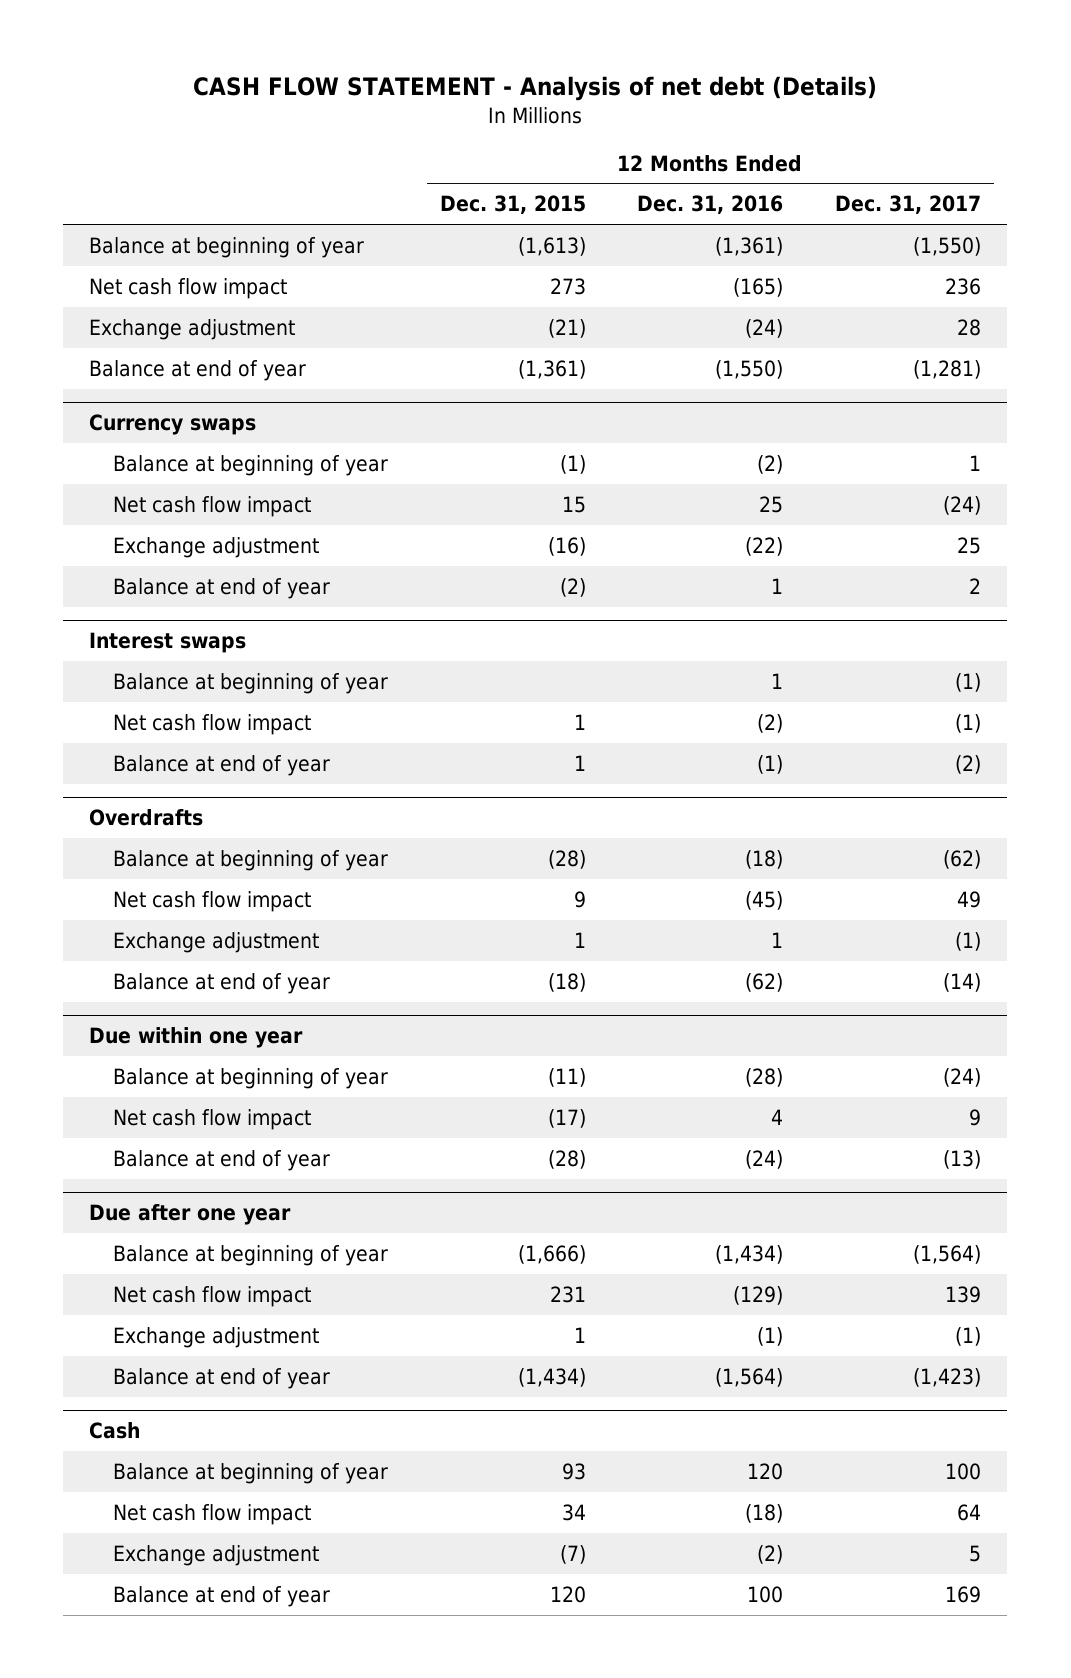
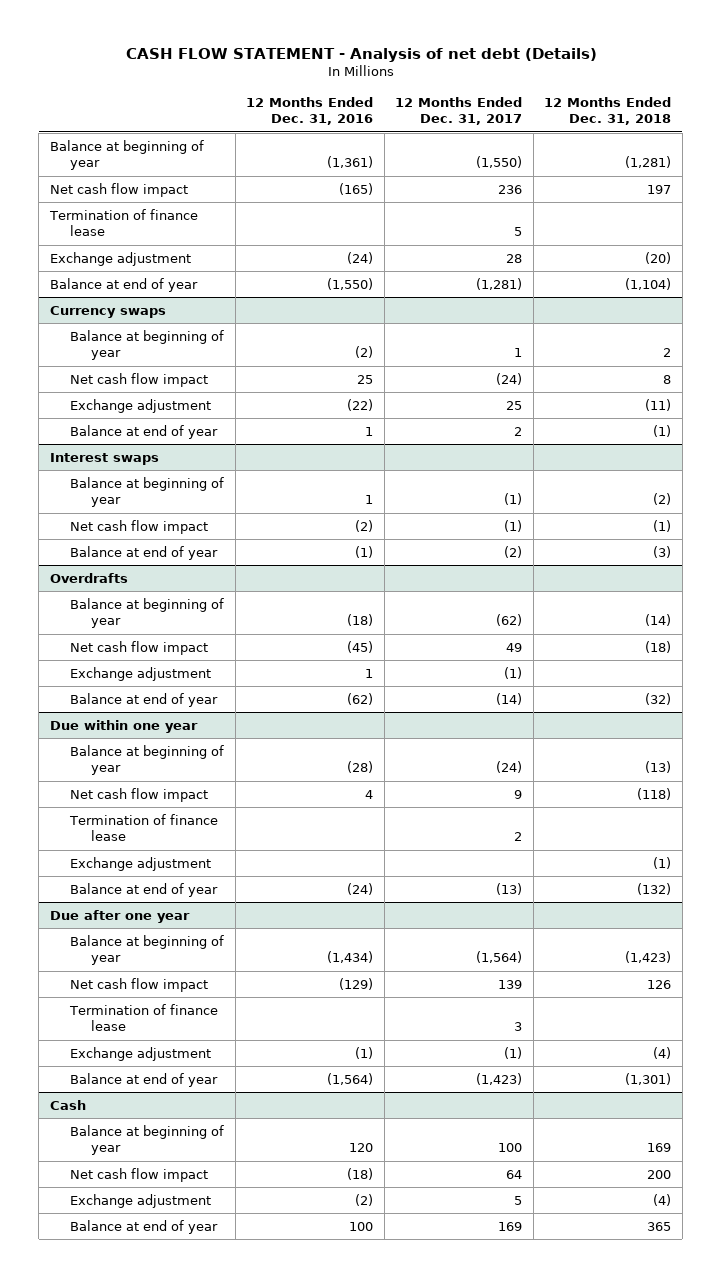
- | 12 Months Ended Dec. 31, 2015 | 12 Months Ended Dec. 31, 2016 | 12 Months Ended Dec. 31, 2017
+ | 12 Months Ended Dec. 31, 2016 | 12 Months Ended Dec. 31, 2017 | 12 Months Ended Dec. 31, 2018
+ Termination of finance lease | | 5 |
@ Due within one year
+ Termination of finance lease | | 2 |
+ Exchange adjustment | | | (1)
@ Due after one year
+ Termination of finance lease | | 3 |

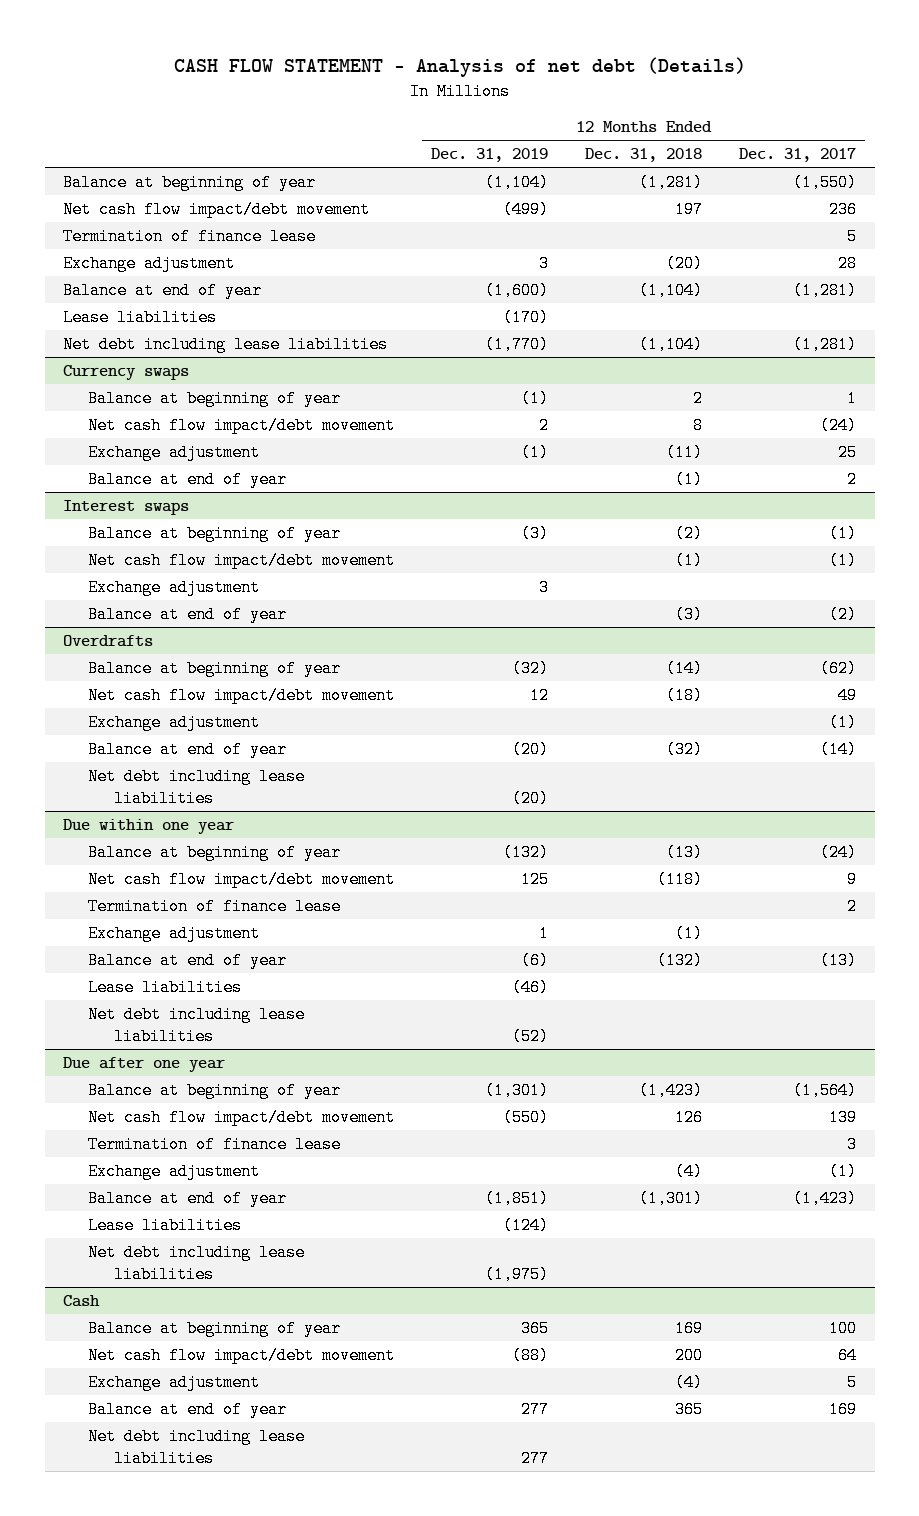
- | 12 Months Ended Dec. 31, 2016 | 12 Months Ended Dec. 31, 2017 | 12 Months Ended Dec. 31, 2018
+ | 12 Months Ended Dec. 31, 2019 | 12 Months Ended Dec. 31, 2018 | 12 Months Ended Dec. 31, 2017
- Net cash flow impact | (165) | 236 | 197
+ Net cash flow impact/debt movement | (499) | 197 | 236
+ Lease liabilities | (170) | |
+ Net debt including lease liabilities | (1,770) | (1,104) | (1,281)
@ Currency swaps
- Net cash flow impact | 25 | (24) | 8
+ Net cash flow impact/debt movement | 2 | 8 | (24)
@ Interest swaps
- Net cash flow impact | (2) | (1) | (1)
+ Net cash flow impact/debt movement | | (1) | (1)
+ Exchange adjustment | 3 | |
@ Overdrafts
- Net cash flow impact | (45) | 49 | (18)
+ Net cash flow impact/debt movement | 12 | (18) | 49
+ Net debt including lease liabilities | (20) | |
@ Due within one year
- Net cash flow impact | 4 | 9 | (118)
+ Net cash flow impact/debt movement | 125 | (118) | 9
+ Lease liabilities | (46) | |
+ Net debt including lease liabilities | (52) | |
@ Due after one year
- Net cash flow impact | (129) | 139 | 126
+ Net cash flow impact/debt movement | (550) | 126 | 139
+ Lease liabilities | (124) | |
+ Net debt including lease liabilities | (1,975) | |
@ Cash
- Net cash flow impact | (18) | 64 | 200
+ Net cash flow impact/debt movement | (88) | 200 | 64
+ Net debt including lease liabilities | 277 | |

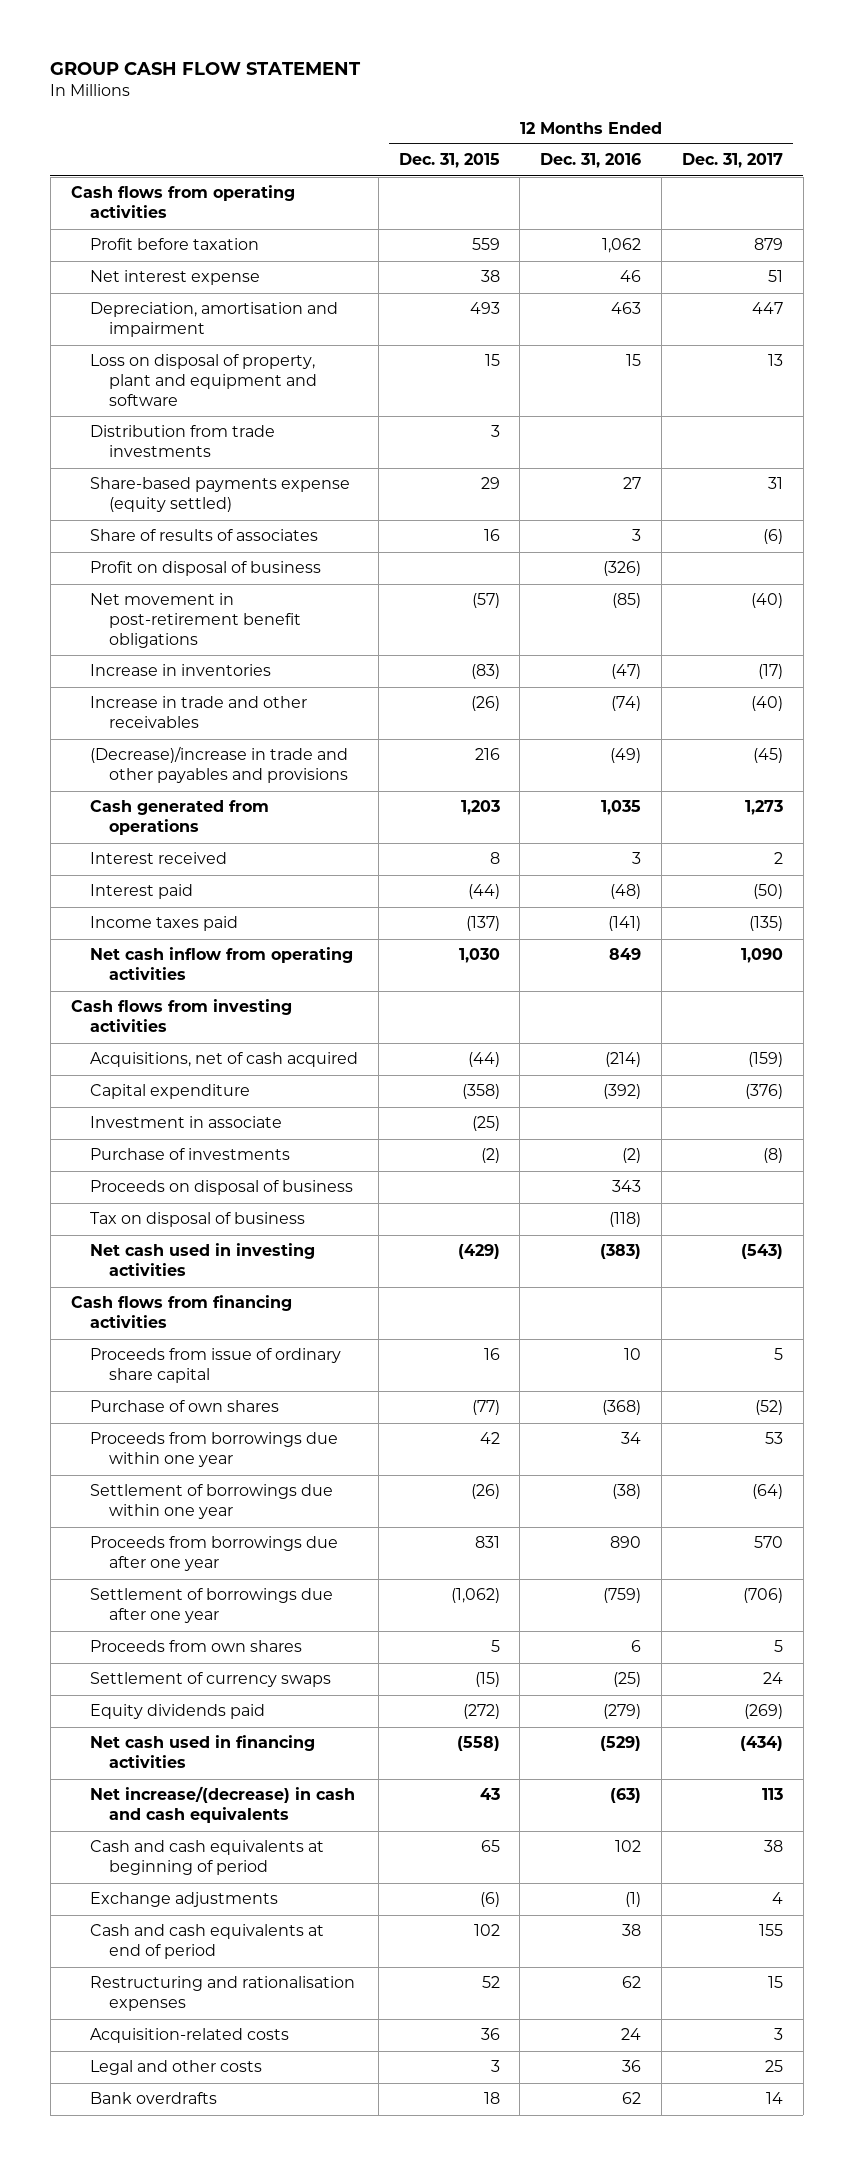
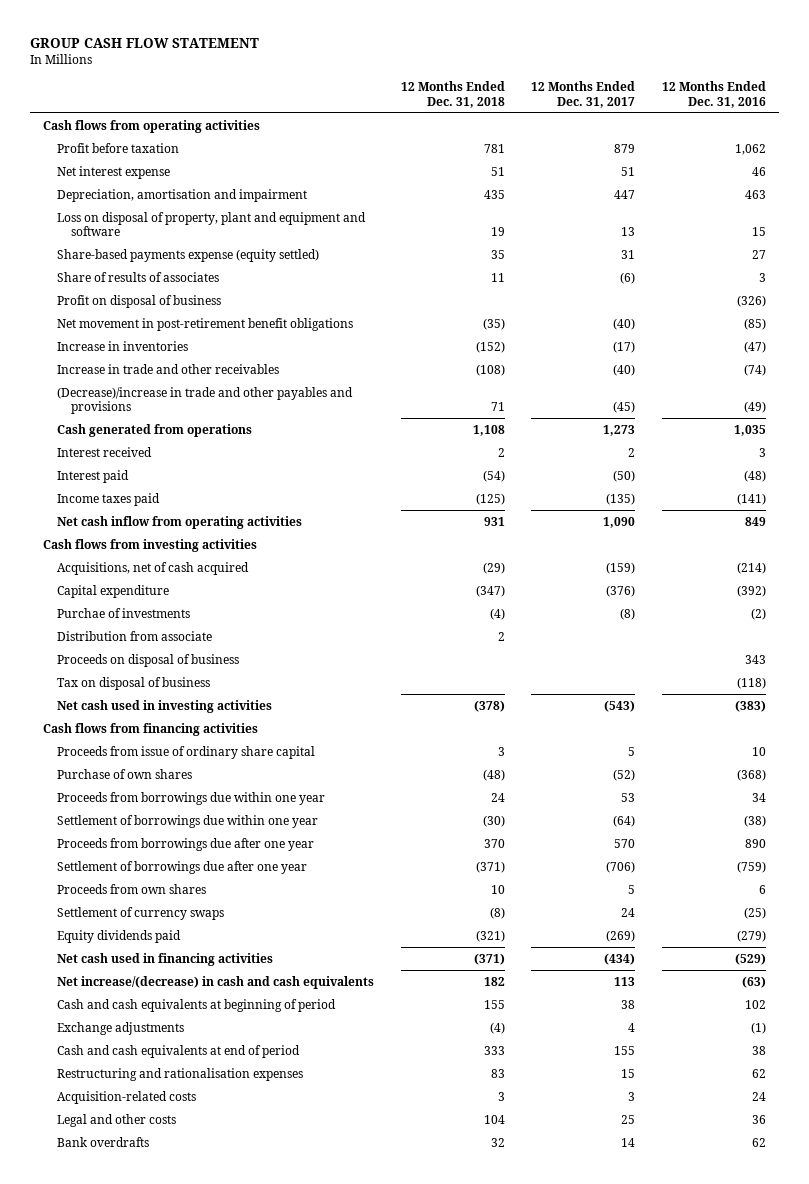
- | 12 Months Ended Dec. 31, 2015 | 12 Months Ended Dec. 31, 2016 | 12 Months Ended Dec. 31, 2017
+ | 12 Months Ended Dec. 31, 2018 | 12 Months Ended Dec. 31, 2017 | 12 Months Ended Dec. 31, 2016
- Distribution from trade investments | 3 | |
- Investment in associate | (25) | |
- Purchase of investments | (2) | (2) | (8)
+ Purchae of investments | (4) | (8) | (2)
+ Distribution from associate | 2 | |

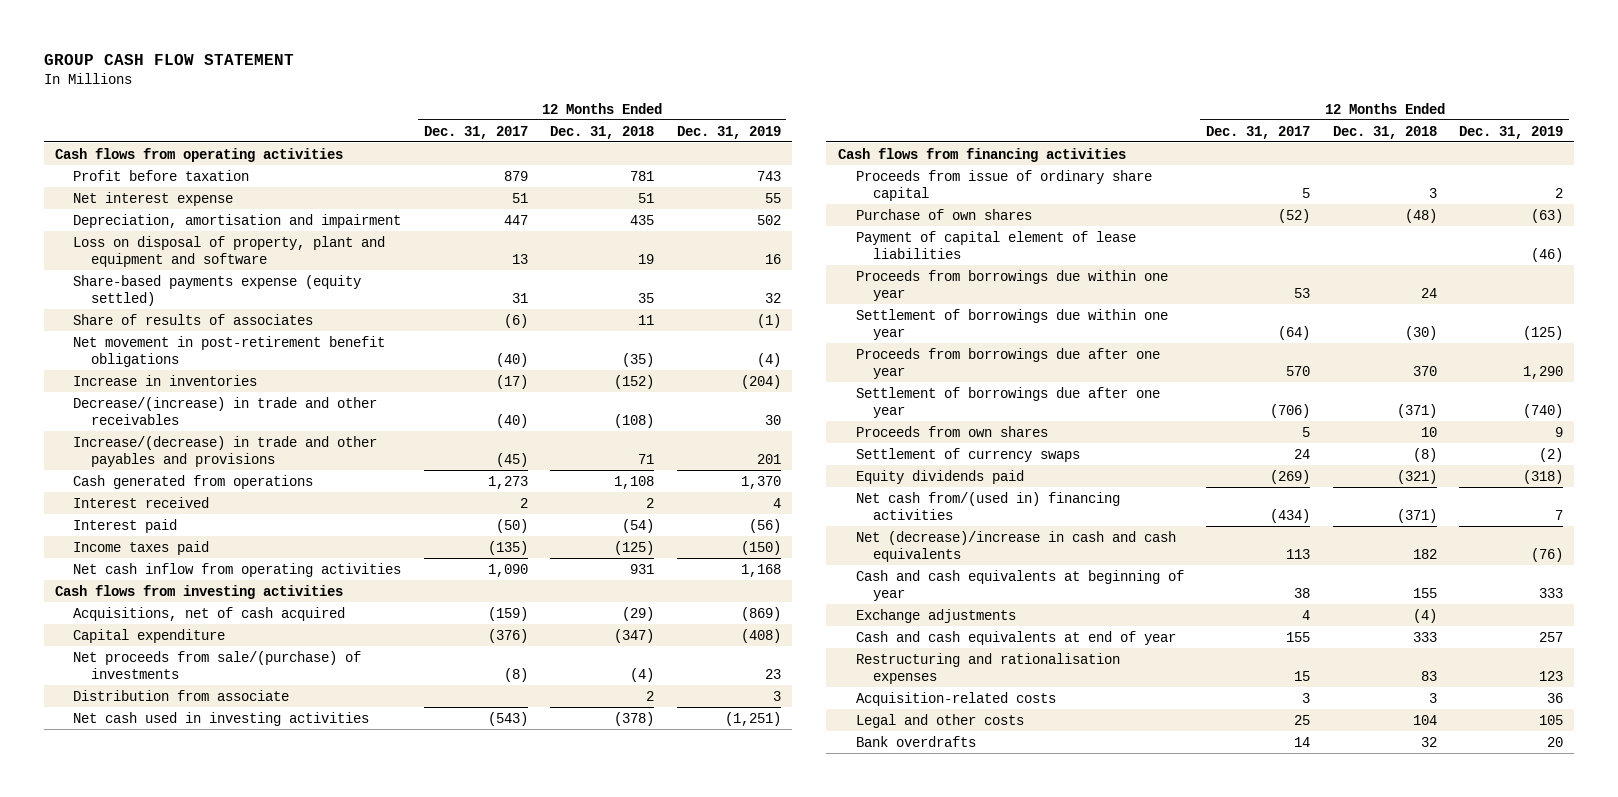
- | 12 Months Ended Dec. 31, 2018 | 12 Months Ended Dec. 31, 2017 | 12 Months Ended Dec. 31, 2016
+ | 12 Months Ended Dec. 31, 2017 | 12 Months Ended Dec. 31, 2018 | 12 Months Ended Dec. 31, 2019
- Profit on disposal of business | | | (326)
- Increase in trade and other receivables | (108) | (40) | (74)
- (Decrease)/increase in trade and other payables and provisions | 71 | (45) | (49)
+ Decrease/(increase) in trade and other receivables | (40) | (108) | 30
+ Increase/(decrease) in trade and other payables and provisions | (45) | 71 | 201
- Purchae of investments | (4) | (8) | (2)
+ Net proceeds from sale/(purchase) of investments | (8) | (4) | 23
- Proceeds on disposal of business | | | 343
- Tax on disposal of business | | | (118)
+ Payment of capital element of lease liabilities | | | (46)
- Net cash used in financing activities | (371) | (434) | (529)
- Net increase/(decrease) in cash and cash equivalents | 182 | 113 | (63)
- Cash and cash equivalents at beginning of period | 155 | 38 | 102
+ Net cash from/(used in) financing activities | (434) | (371) | 7
+ Net (decrease)/increase in cash and cash equivalents | 113 | 182 | (76)
+ Cash and cash equivalents at beginning of year | 38 | 155 | 333
- Cash and cash equivalents at end of period | 333 | 155 | 38
+ Cash and cash equivalents at end of year | 155 | 333 | 257

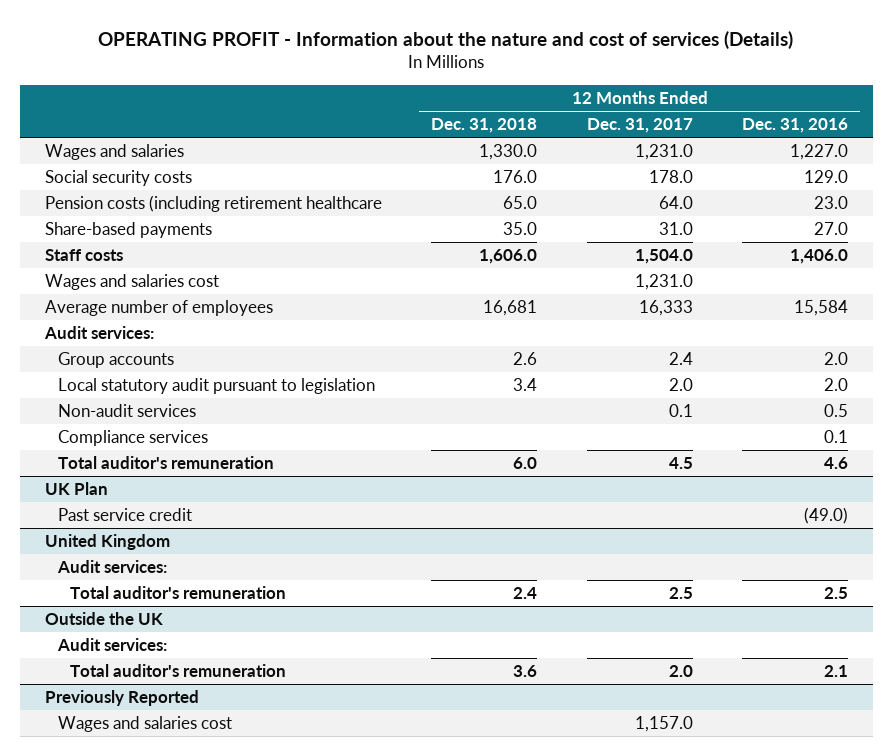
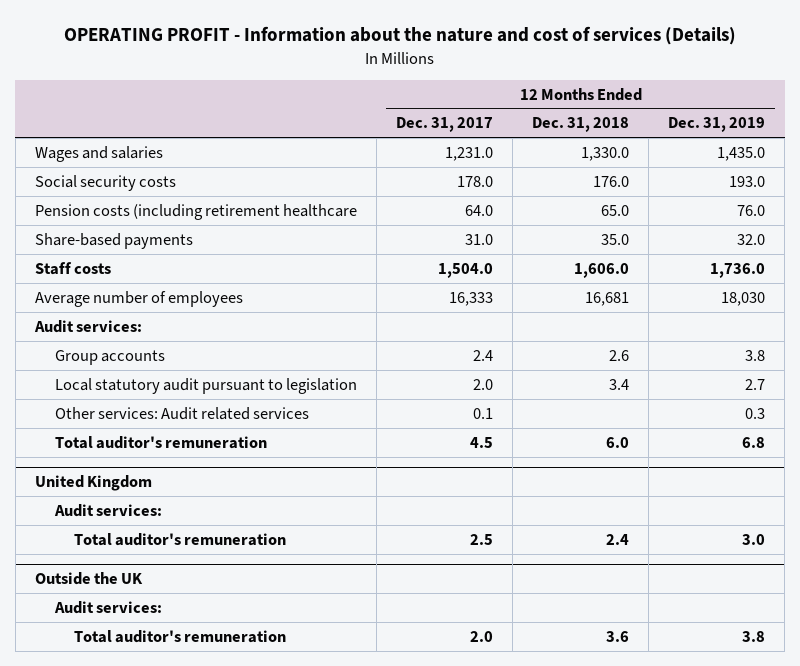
- | 12 Months Ended Dec. 31, 2018 | 12 Months Ended Dec. 31, 2017 | 12 Months Ended Dec. 31, 2016
+ | 12 Months Ended Dec. 31, 2017 | 12 Months Ended Dec. 31, 2018 | 12 Months Ended Dec. 31, 2019
- Wages and salaries cost | | 1,231.0 |
- Non-audit services | | 0.1 | 0.5
- Compliance services | | | 0.1
+ Other services: Audit related services | 0.1 | | 0.3
- UK Plan
- Past service credit | | | (49.0)
- Previously Reported
- Wages and salaries cost | | 1,157.0 |

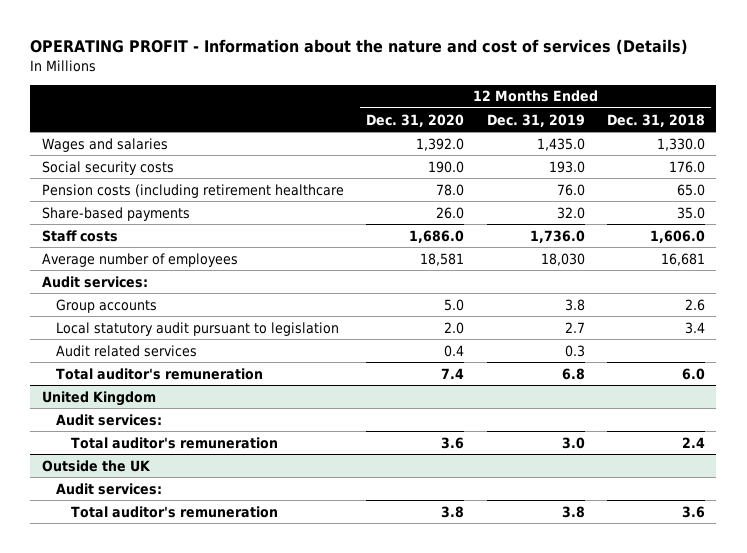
- | 12 Months Ended Dec. 31, 2017 | 12 Months Ended Dec. 31, 2018 | 12 Months Ended Dec. 31, 2019
+ | 12 Months Ended Dec. 31, 2020 | 12 Months Ended Dec. 31, 2019 | 12 Months Ended Dec. 31, 2018
- Other services: Audit related services | 0.1 | | 0.3
+ Audit related services | 0.4 | 0.3 |

